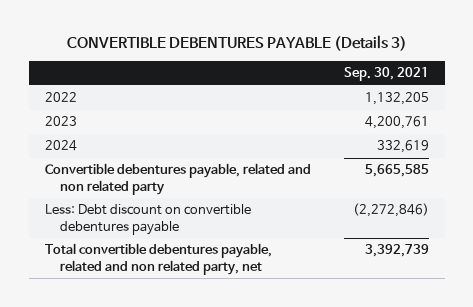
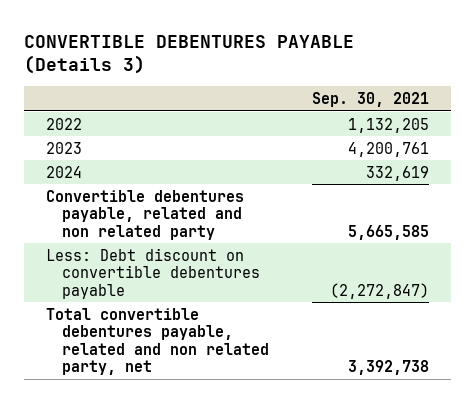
- Less: Debt discount on convertible debentures payable | (2,272,846)
- Total convertible debentures payable, related and non related party, net | 3,392,739
+ Less: Debt discount on convertible debentures payable | (2,272,847)
+ Total convertible debentures payable, related and non related party, net | 3,392,738

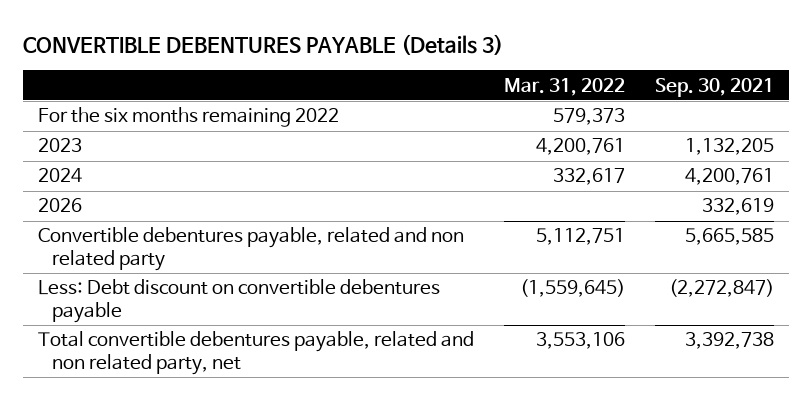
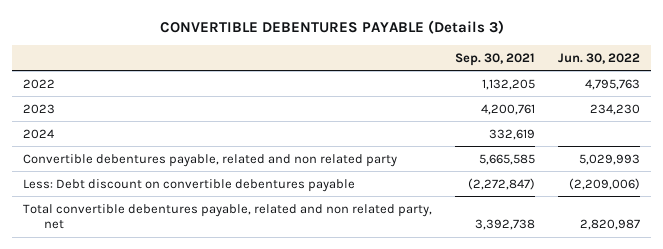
- | Mar. 31, 2022 | Sep. 30, 2021
+ | Sep. 30, 2021 | Jun. 30, 2022
- For the six months remaining 2022 | 579,373 |
- 2023 | 4,200,761 | 1,132,205
- 2024 | 332,617 | 4,200,761
- 2026 | | 332,619
+ 2022 | 1,132,205 | 4,795,763
+ 2023 | 4,200,761 | 234,230
+ 2024 | 332,619 |

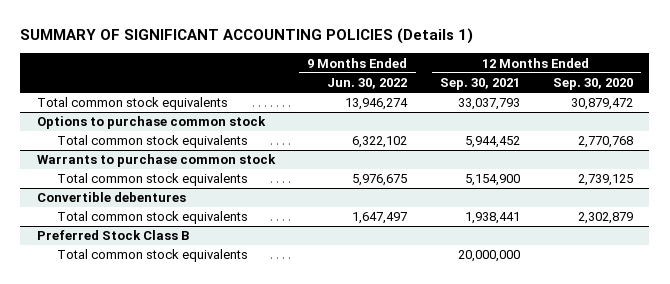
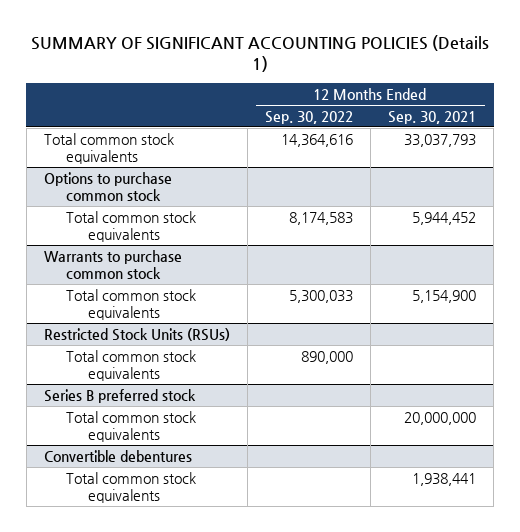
- | 9 Months Ended Jun. 30, 2022 | 12 Months Ended Sep. 30, 2021 | 12 Months Ended Sep. 30, 2020
+ | 12 Months Ended Sep. 30, 2022 | 12 Months Ended Sep. 30, 2021
+ Restricted Stock Units (RSUs)
+ Total common stock equivalents | 890,000 |
+ Series B preferred stock
+ Total common stock equivalents | | 20,000,000
- Preferred Stock Class B
- Total common stock equivalents | | 20,000,000 |

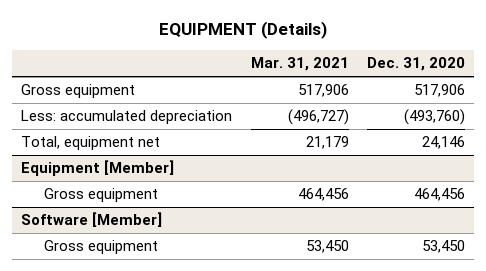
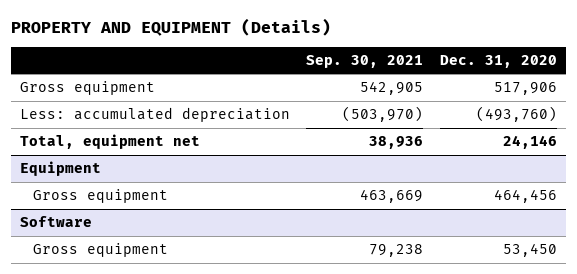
- EQUIPMENT (Details)
+ PROPERTY AND EQUIPMENT (Details)
- | Mar. 31, 2021 | Dec. 31, 2020
+ | Sep. 30, 2021 | Dec. 31, 2020
- Equipment [Member]
+ Equipment
- Software [Member]
+ Software

